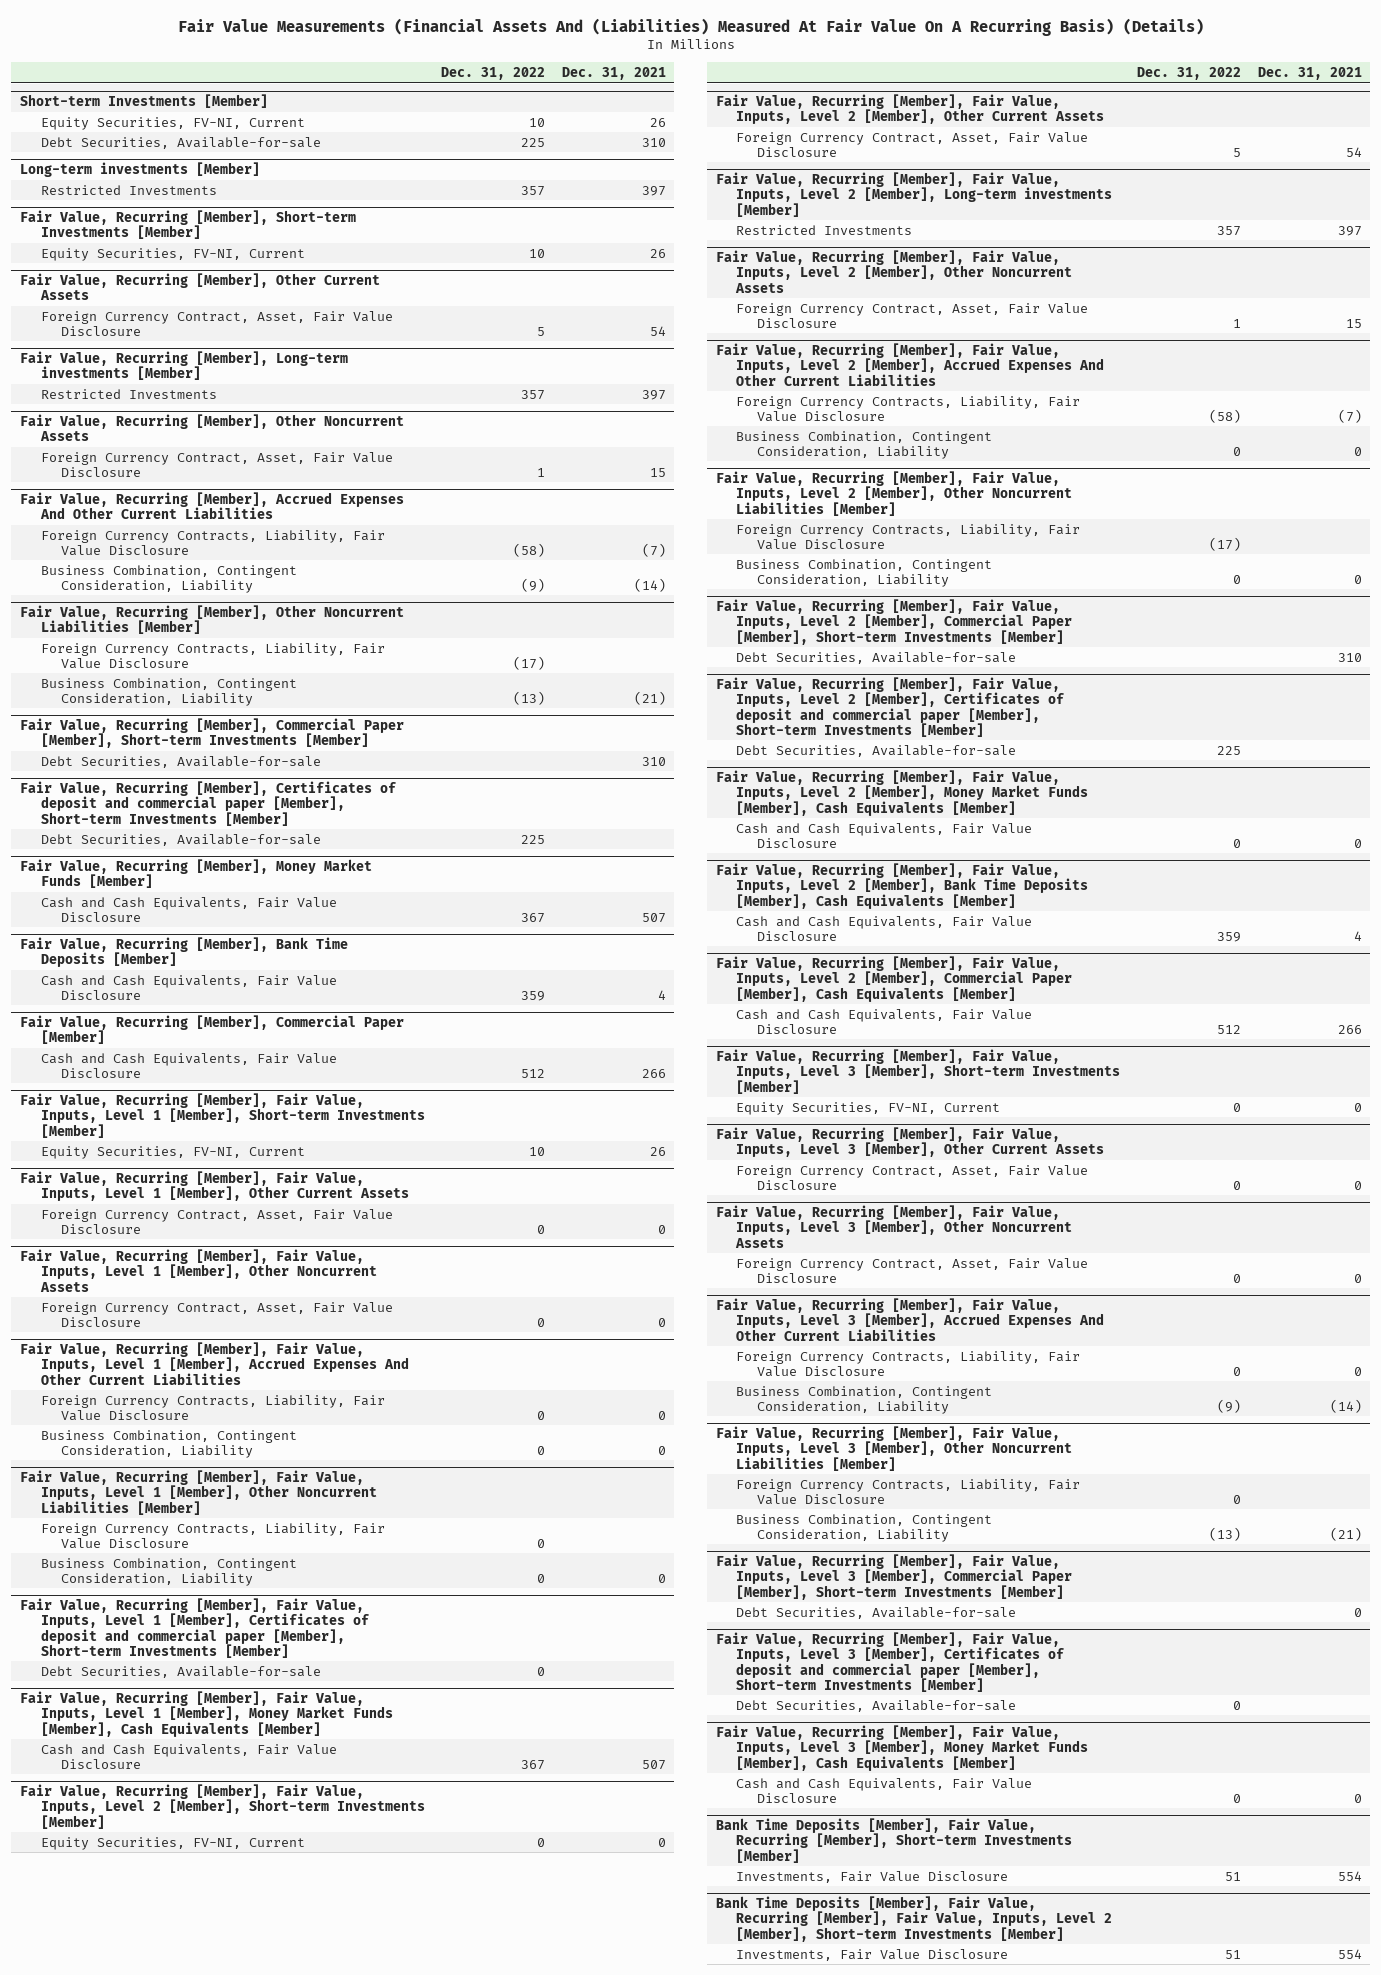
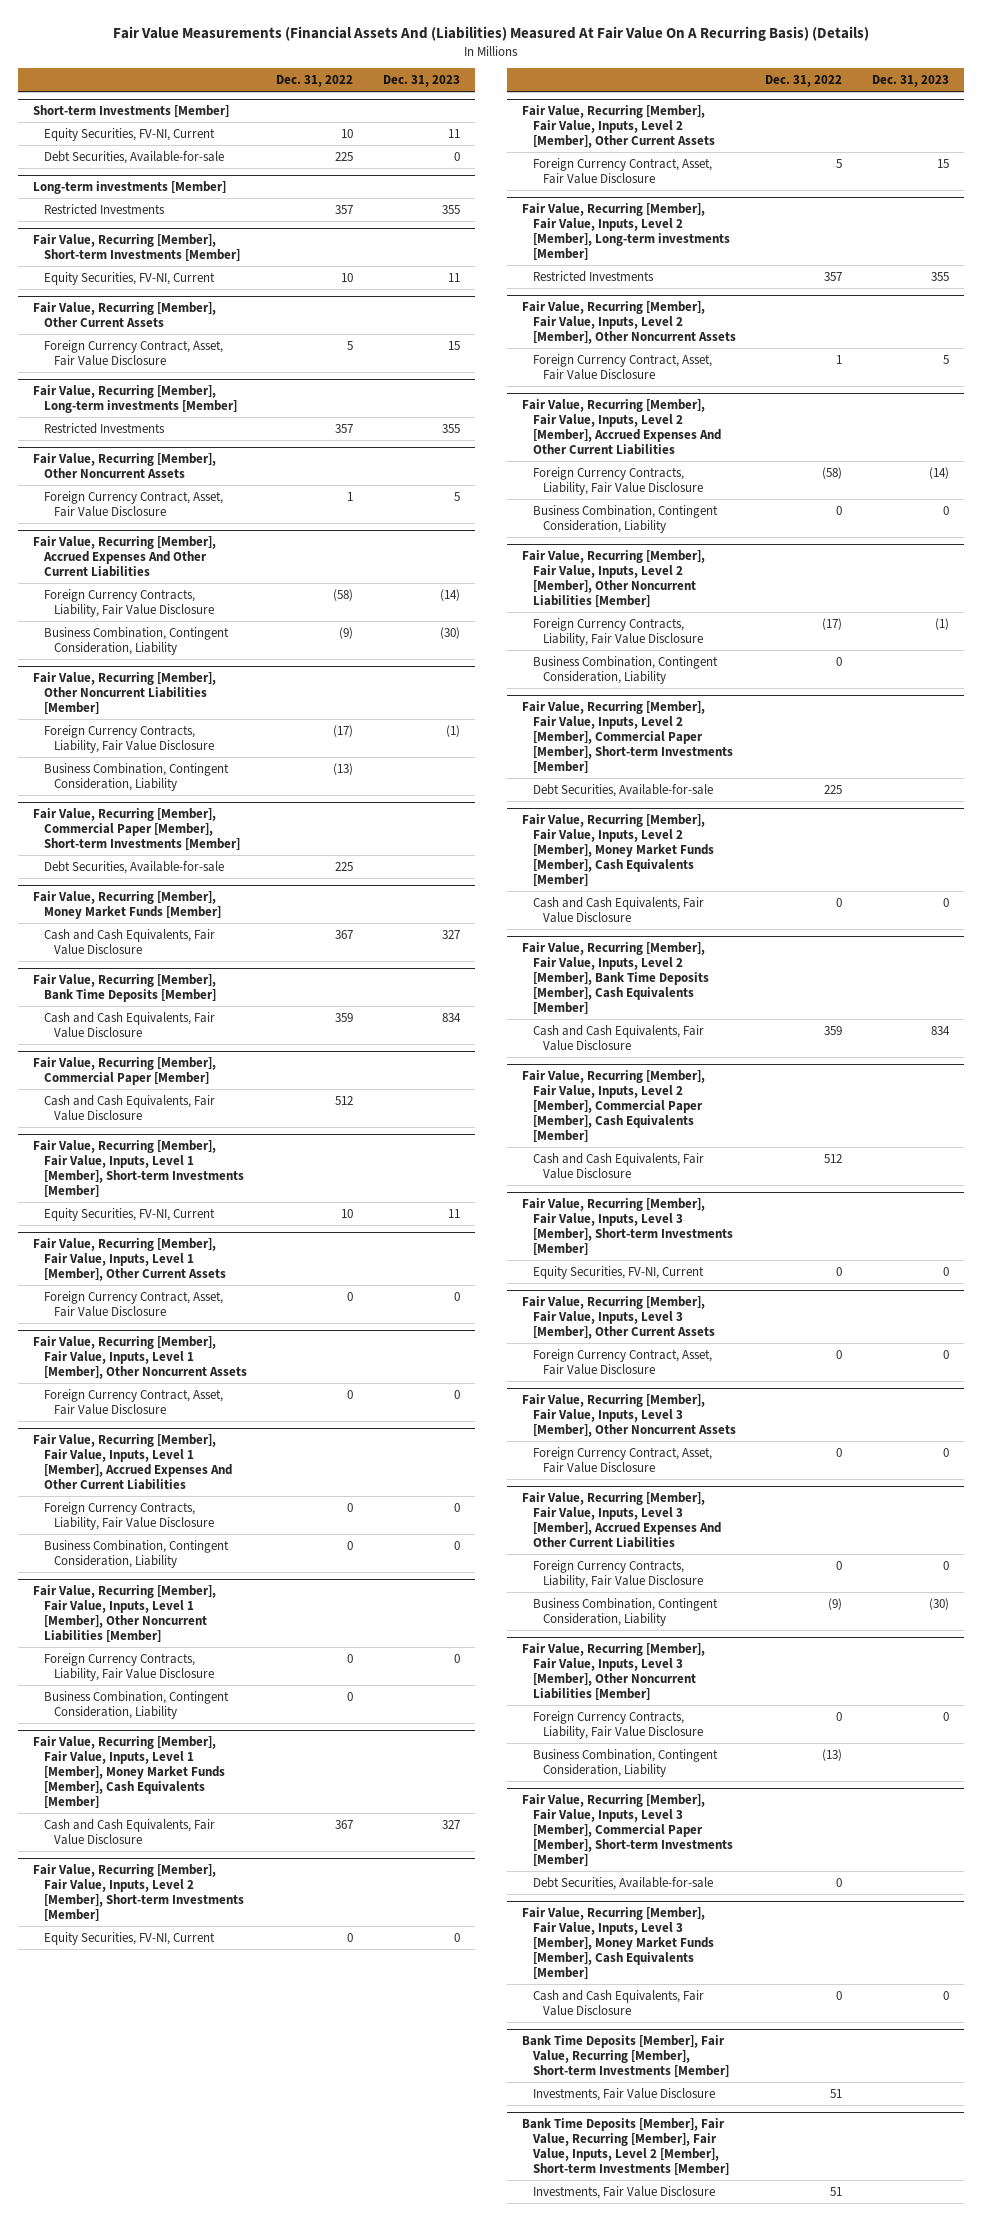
- | Dec. 31, 2022 | Dec. 31, 2021
+ | Dec. 31, 2022 | Dec. 31, 2023
@ Fair Value, Recurring [Member], Commercial Paper [Member], Short-term Investments [Member]
- Debt Securities, Available-for-sale | | 310
- Fair Value, Recurring [Member], Certificates of deposit and commercial paper [Member], Short-term Investments [Member]
- Fair Value, Recurring [Member], Fair Value, Inputs, Level 1 [Member], Certificates of deposit and commercial paper [Member], Short-term Investments [Member]
- Debt Securities, Available-for-sale | 0 |
@ Fair Value, Recurring [Member], Fair Value, Inputs, Level 2 [Member], Commercial Paper [Member], Short-term Investments [Member]
- Debt Securities, Available-for-sale | | 310
- Fair Value, Recurring [Member], Fair Value, Inputs, Level 2 [Member], Certificates of deposit and commercial paper [Member], Short-term Investments [Member]
@ Fair Value, Recurring [Member], Fair Value, Inputs, Level 3 [Member], Commercial Paper [Member], Short-term Investments [Member]
- Debt Securities, Available-for-sale | | 0
- Fair Value, Recurring [Member], Fair Value, Inputs, Level 3 [Member], Certificates of deposit and commercial paper [Member], Short-term Investments [Member]

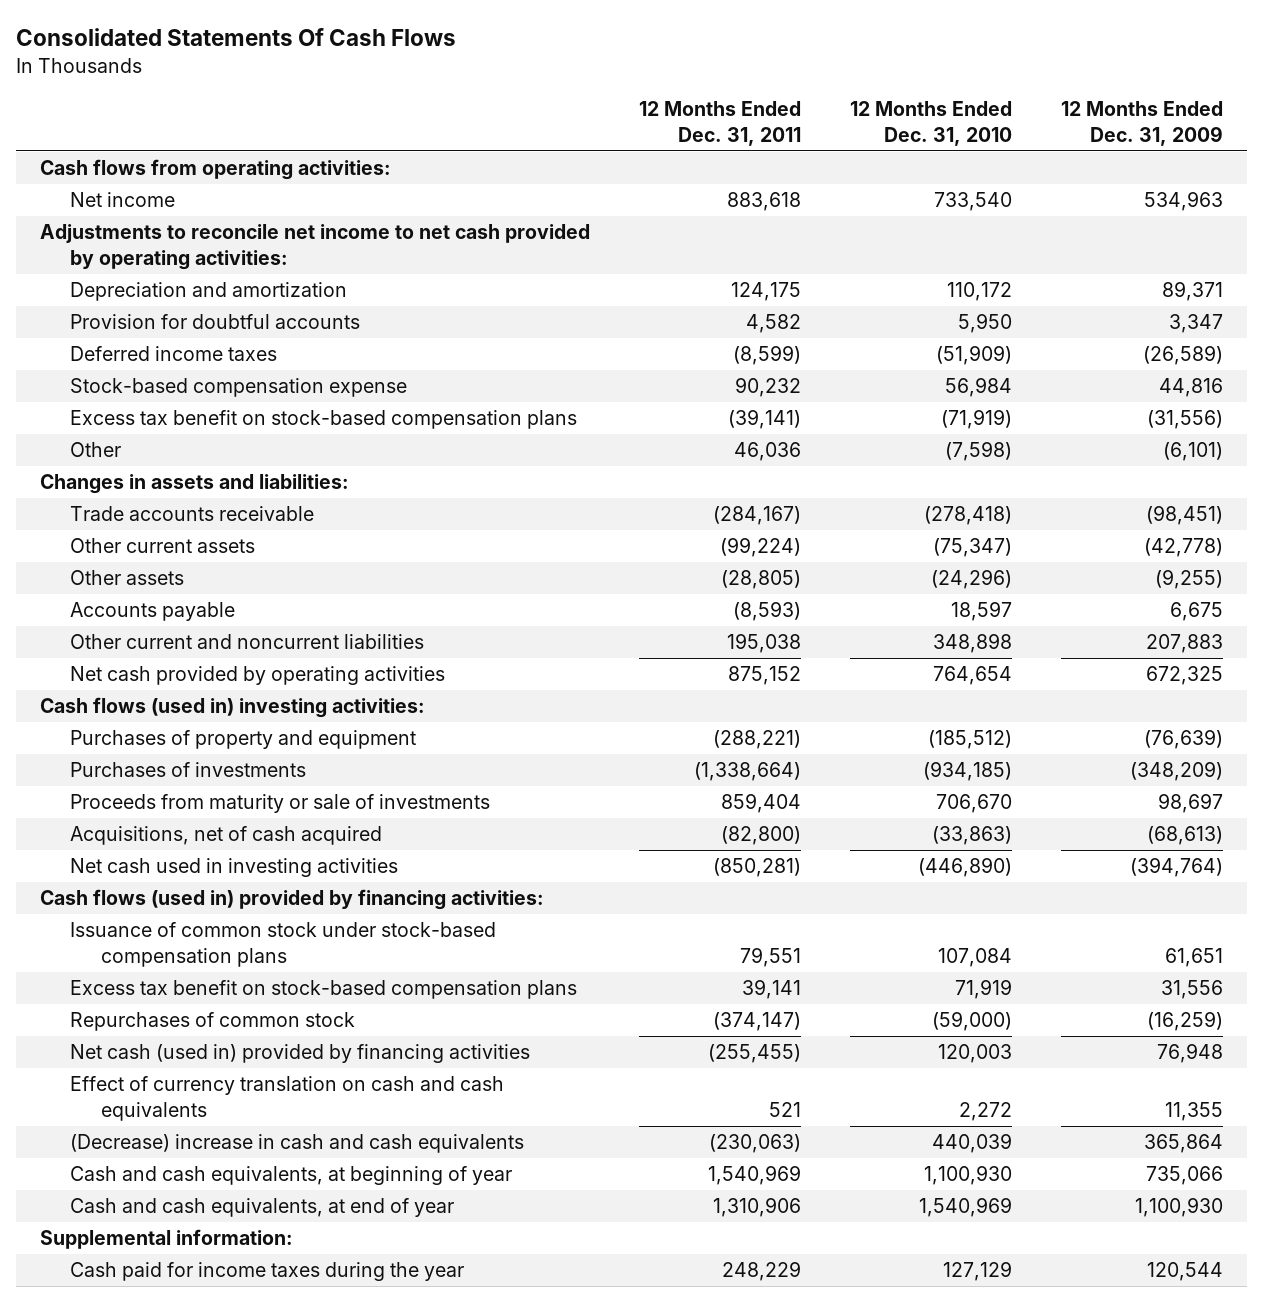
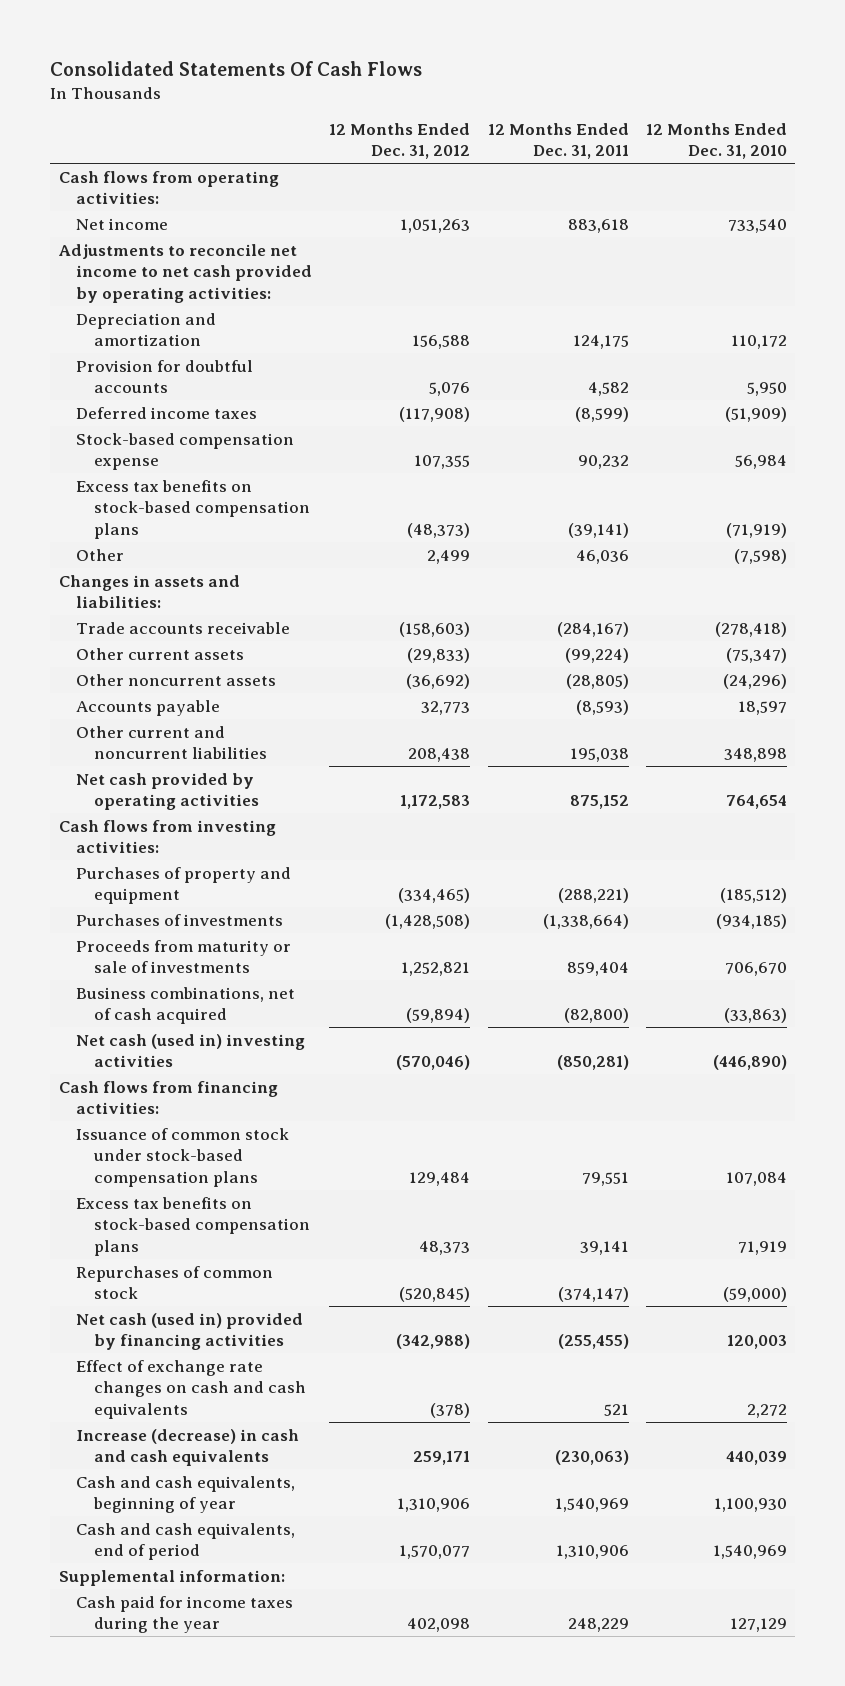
- | 12 Months Ended Dec. 31, 2011 | 12 Months Ended Dec. 31, 2010 | 12 Months Ended Dec. 31, 2009
+ | 12 Months Ended Dec. 31, 2012 | 12 Months Ended Dec. 31, 2011 | 12 Months Ended Dec. 31, 2010
- Excess tax benefit on stock-based compensation plans | (39,141) | (71,919) | (31,556)
+ Excess tax benefits on stock-based compensation plans | (48,373) | (39,141) | (71,919)
- Other assets | (28,805) | (24,296) | (9,255)
+ Other noncurrent assets | (36,692) | (28,805) | (24,296)
- Cash flows (used in) investing activities:
+ Cash flows from investing activities:
- Acquisitions, net of cash acquired | (82,800) | (33,863) | (68,613)
- Net cash used in investing activities | (850,281) | (446,890) | (394,764)
- Cash flows (used in) provided by financing activities:
+ Business combinations, net of cash acquired | (59,894) | (82,800) | (33,863)
+ Net cash (used in) investing activities | (570,046) | (850,281) | (446,890)
+ Cash flows from financing activities:
- Excess tax benefit on stock-based compensation plans | 39,141 | 71,919 | 31,556
+ Excess tax benefits on stock-based compensation plans | 48,373 | 39,141 | 71,919
- Effect of currency translation on cash and cash equivalents | 521 | 2,272 | 11,355
- (Decrease) increase in cash and cash equivalents | (230,063) | 440,039 | 365,864
- Cash and cash equivalents, at beginning of year | 1,540,969 | 1,100,930 | 735,066
- Cash and cash equivalents, at end of year | 1,310,906 | 1,540,969 | 1,100,930
+ Effect of exchange rate changes on cash and cash equivalents | (378) | 521 | 2,272
+ Increase (decrease) in cash and cash equivalents | 259,171 | (230,063) | 440,039
+ Cash and cash equivalents, beginning of year | 1,310,906 | 1,540,969 | 1,100,930
+ Cash and cash equivalents, end of period | 1,570,077 | 1,310,906 | 1,540,969

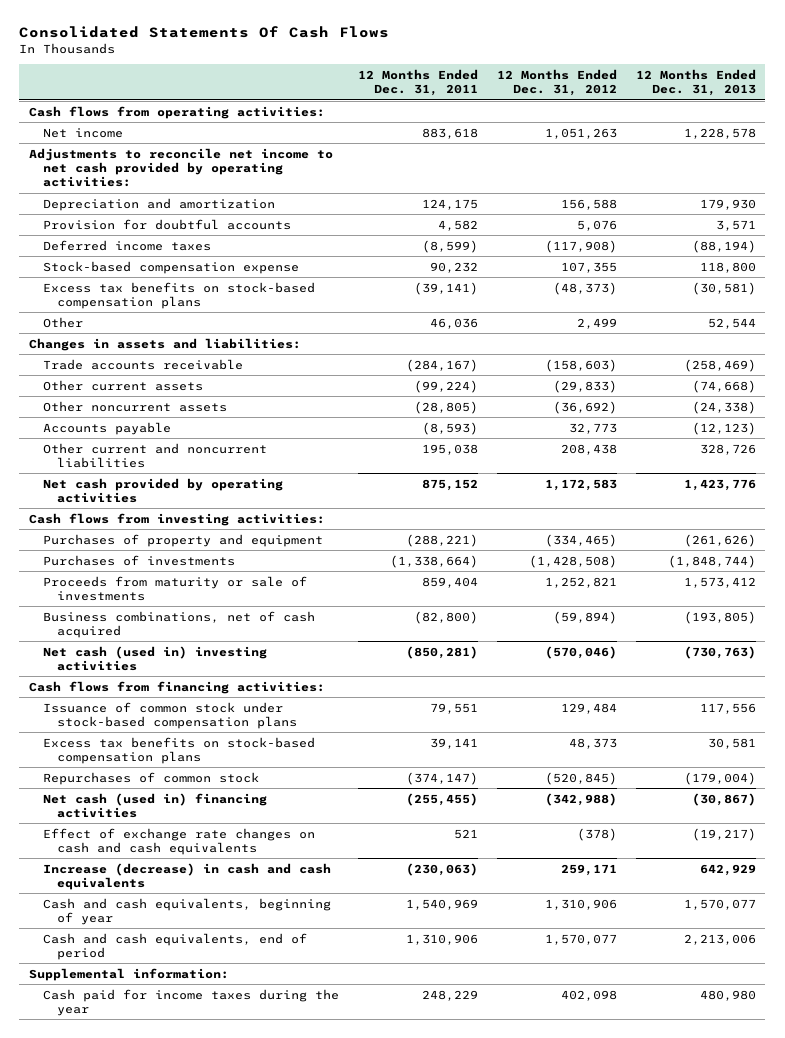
- | 12 Months Ended Dec. 31, 2012 | 12 Months Ended Dec. 31, 2011 | 12 Months Ended Dec. 31, 2010
+ | 12 Months Ended Dec. 31, 2011 | 12 Months Ended Dec. 31, 2012 | 12 Months Ended Dec. 31, 2013
- Net cash (used in) provided by financing activities | (342,988) | (255,455) | 120,003
+ Net cash (used in) financing activities | (255,455) | (342,988) | (30,867)

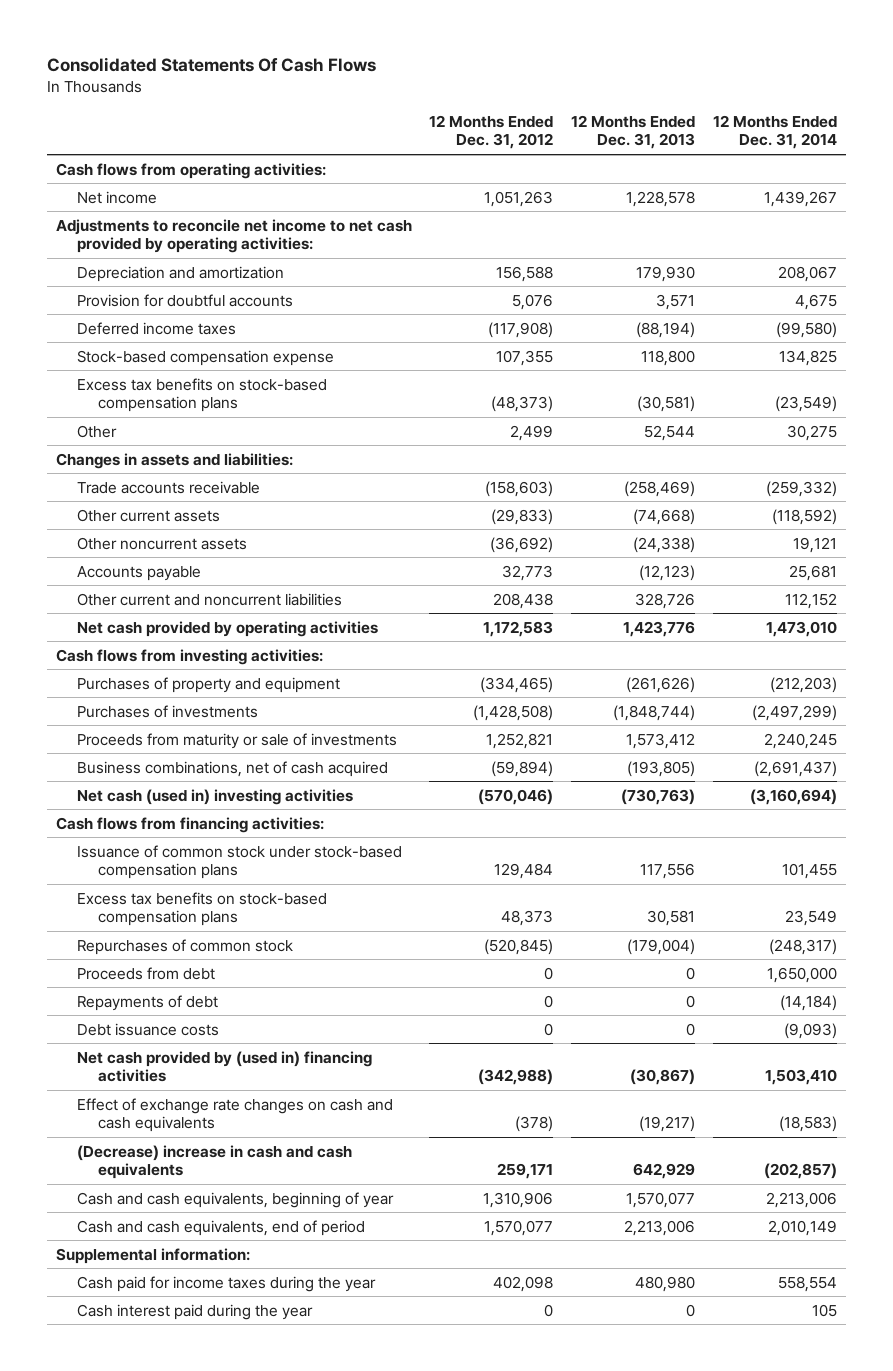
- | 12 Months Ended Dec. 31, 2011 | 12 Months Ended Dec. 31, 2012 | 12 Months Ended Dec. 31, 2013
+ | 12 Months Ended Dec. 31, 2012 | 12 Months Ended Dec. 31, 2013 | 12 Months Ended Dec. 31, 2014
- Net cash (used in) financing activities | (255,455) | (342,988) | (30,867)
+ Proceeds from debt | 0 | 0 | 1,650,000
+ Repayments of debt | 0 | 0 | (14,184)
+ Debt issuance costs | 0 | 0 | (9,093)
+ Net cash provided by (used in) financing activities | (342,988) | (30,867) | 1,503,410
- Increase (decrease) in cash and cash equivalents | (230,063) | 259,171 | 642,929
+ (Decrease) increase in cash and cash equivalents | 259,171 | 642,929 | (202,857)
+ Cash interest paid during the year | 0 | 0 | 105

